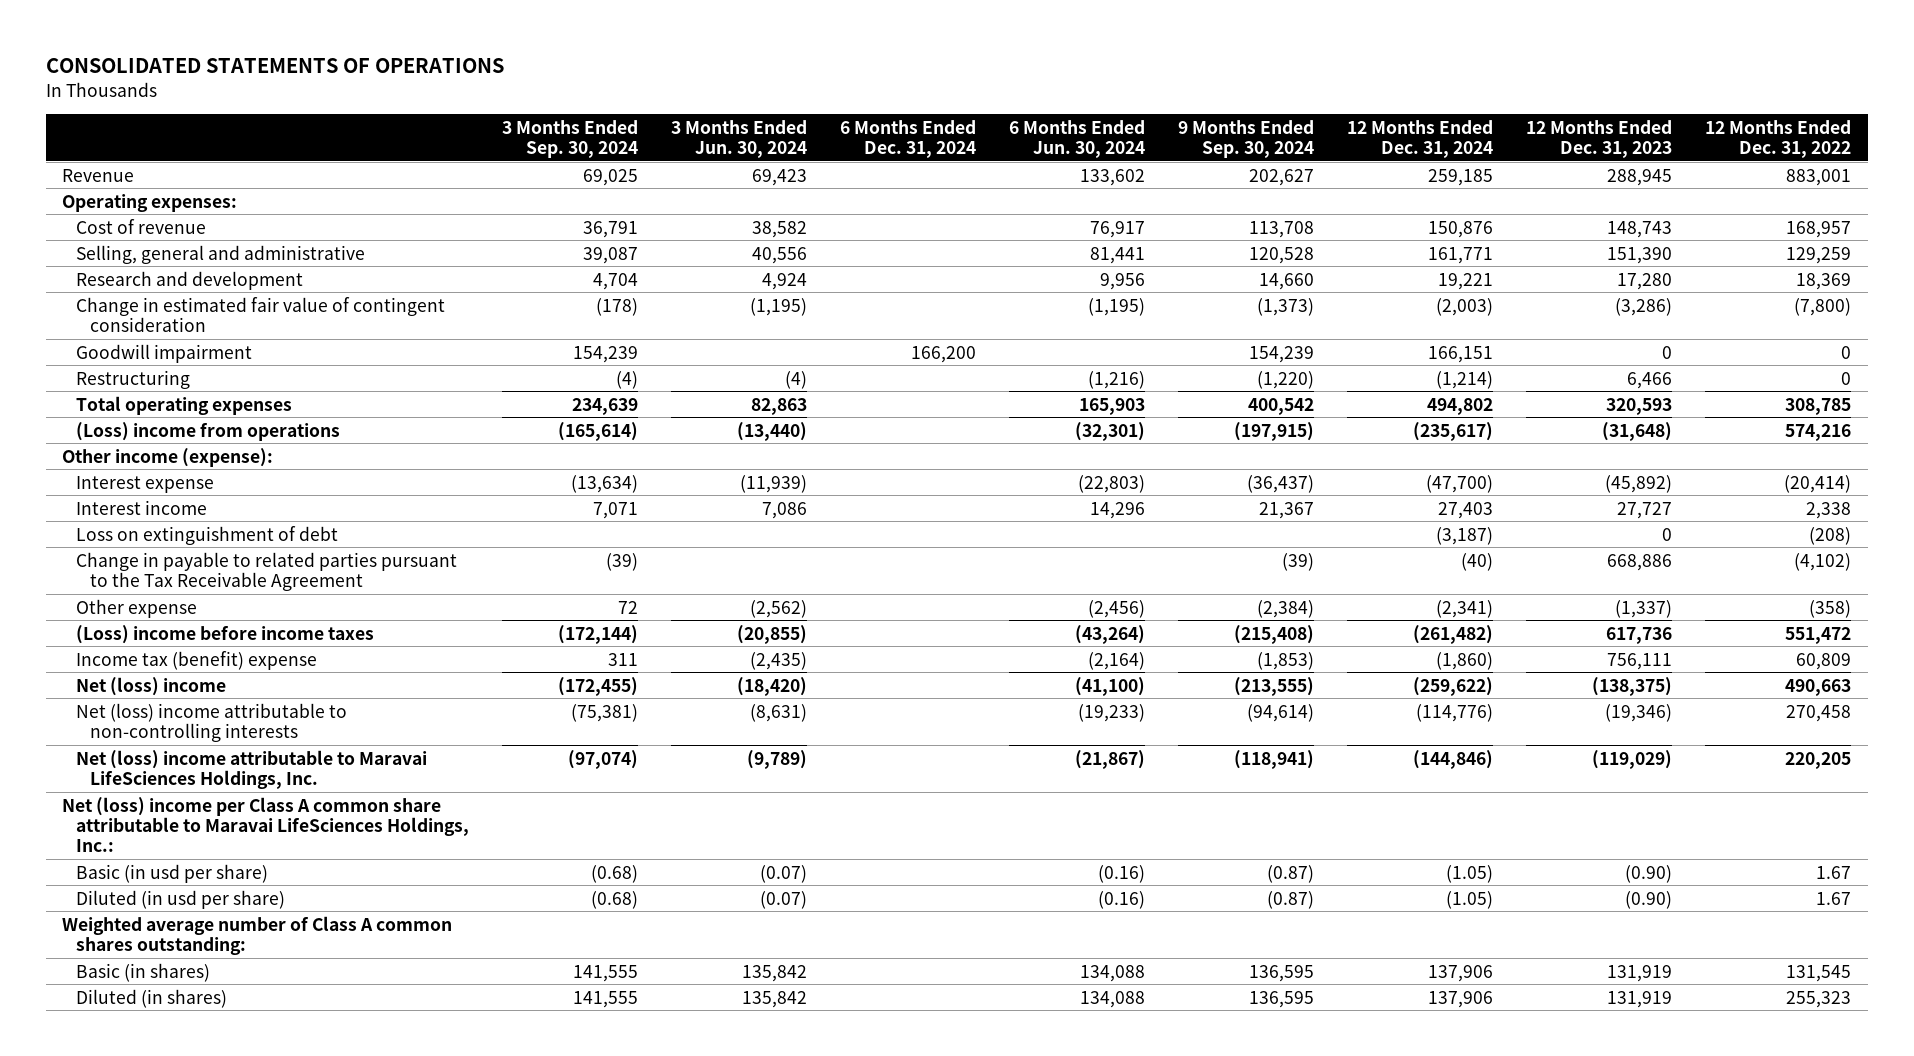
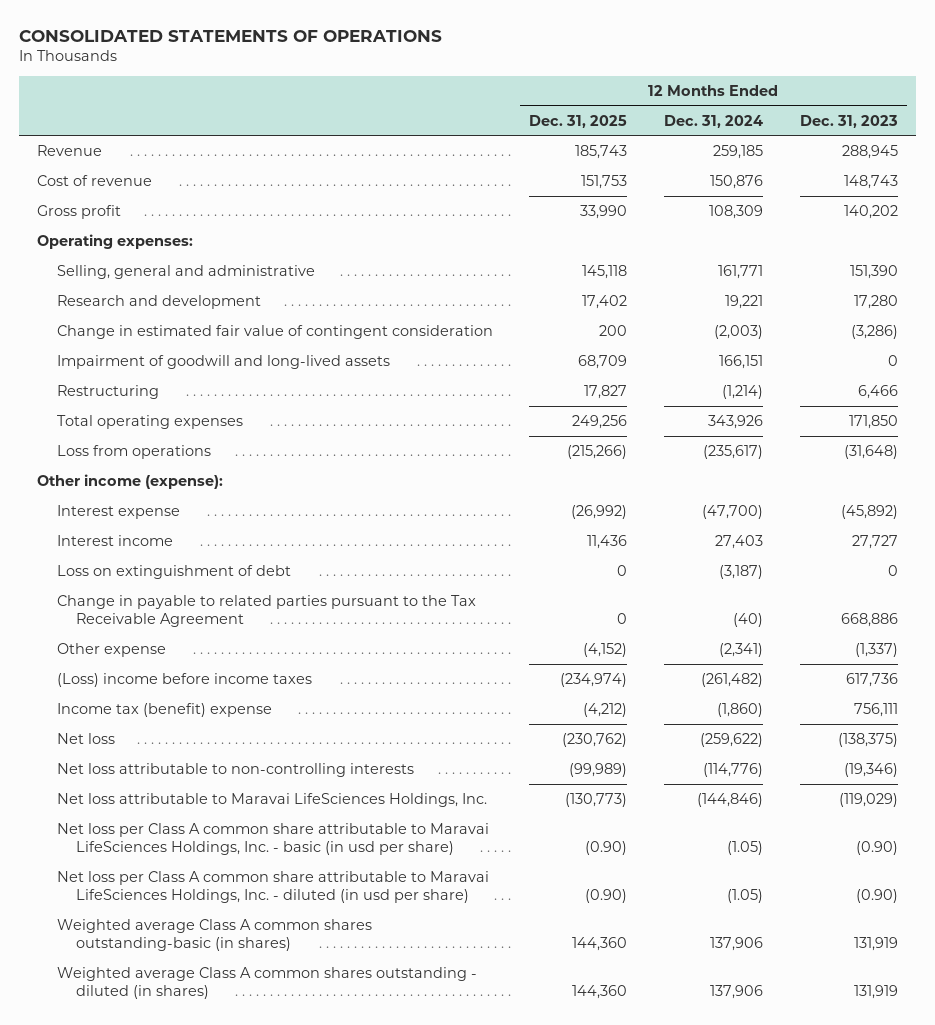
- | 3 Months Ended Sep. 30, 2024 | 3 Months Ended Jun. 30, 2024 | 6 Months Ended Dec. 31, 2024 | 6 Months Ended Jun. 30, 2024 | 9 Months Ended Sep. 30, 2024 | 12 Months Ended Dec. 31, 2024 | 12 Months Ended Dec. 31, 2023 | 12 Months Ended Dec. 31, 2022
+ | 12 Months Ended Dec. 31, 2025 | 12 Months Ended Dec. 31, 2024 | 12 Months Ended Dec. 31, 2023
+ Gross profit | 33,990 | 108,309 | 140,202
moved down: Operating expenses:
- Goodwill impairment | 154,239 | | 166,200 | | 154,239 | 166,151 | 0 | 0
+ Impairment of goodwill and long-lived assets | 68,709 | 166,151 | 0
- Total operating expenses | 234,639 | 82,863 | | 165,903 | 400,542 | 494,802 | 320,593 | 308,785
- (Loss) income from operations | (165,614) | (13,440) | | (32,301) | (197,915) | (235,617) | (31,648) | 574,216
+ Total operating expenses | 249,256 | 343,926 | 171,850
+ Loss from operations | (215,266) | (235,617) | (31,648)
- Net (loss) income | (172,455) | (18,420) | | (41,100) | (213,555) | (259,622) | (138,375) | 490,663
- Net (loss) income attributable to non-controlling interests | (75,381) | (8,631) | | (19,233) | (94,614) | (114,776) | (19,346) | 270,458
- Net (loss) income attributable to Maravai LifeSciences Holdings, Inc. | (97,074) | (9,789) | | (21,867) | (118,941) | (144,846) | (119,029) | 220,205
- Net (loss) income per Class A common share attributable to Maravai LifeSciences Holdings, Inc.:
- Basic (in usd per share) | (0.68) | (0.07) | | (0.16) | (0.87) | (1.05) | (0.90) | 1.67
- Diluted (in usd per share) | (0.68) | (0.07) | | (0.16) | (0.87) | (1.05) | (0.90) | 1.67
- Weighted average number of Class A common shares outstanding:
- Basic (in shares) | 141,555 | 135,842 | | 134,088 | 136,595 | 137,906 | 131,919 | 131,545
- Diluted (in shares) | 141,555 | 135,842 | | 134,088 | 136,595 | 137,906 | 131,919 | 255,323
+ Net loss | (230,762) | (259,622) | (138,375)
+ Net loss attributable to non-controlling interests | (99,989) | (114,776) | (19,346)
+ Net loss attributable to Maravai LifeSciences Holdings, Inc. | (130,773) | (144,846) | (119,029)
+ Net loss per Class A common share attributable to Maravai LifeSciences Holdings, Inc. - basic (in usd per share) | (0.90) | (1.05) | (0.90)
+ Net loss per Class A common share attributable to Maravai LifeSciences Holdings, Inc. - diluted (in usd per share) | (0.90) | (1.05) | (0.90)
+ Weighted average Class A common shares outstanding-basic (in shares) | 144,360 | 137,906 | 131,919
+ Weighted average Class A common shares outstanding - diluted (in shares) | 144,360 | 137,906 | 131,919

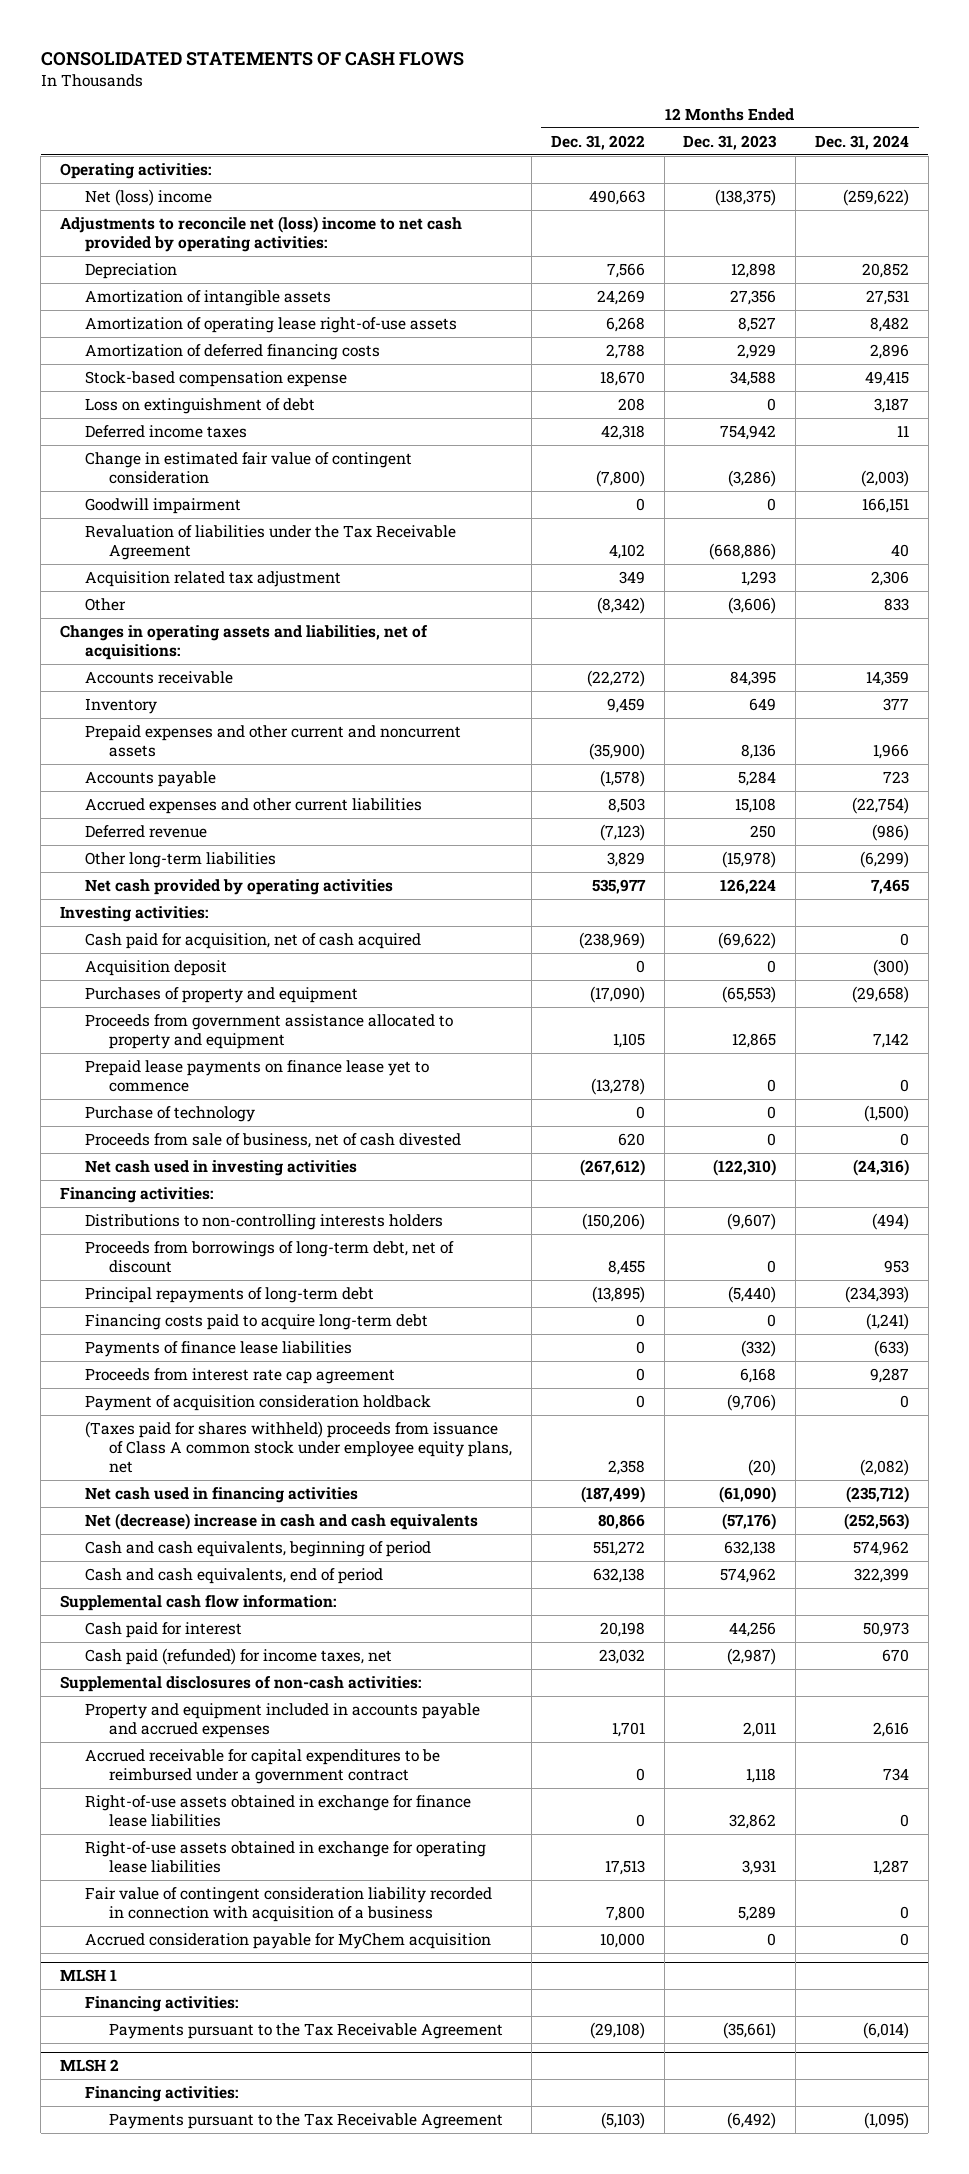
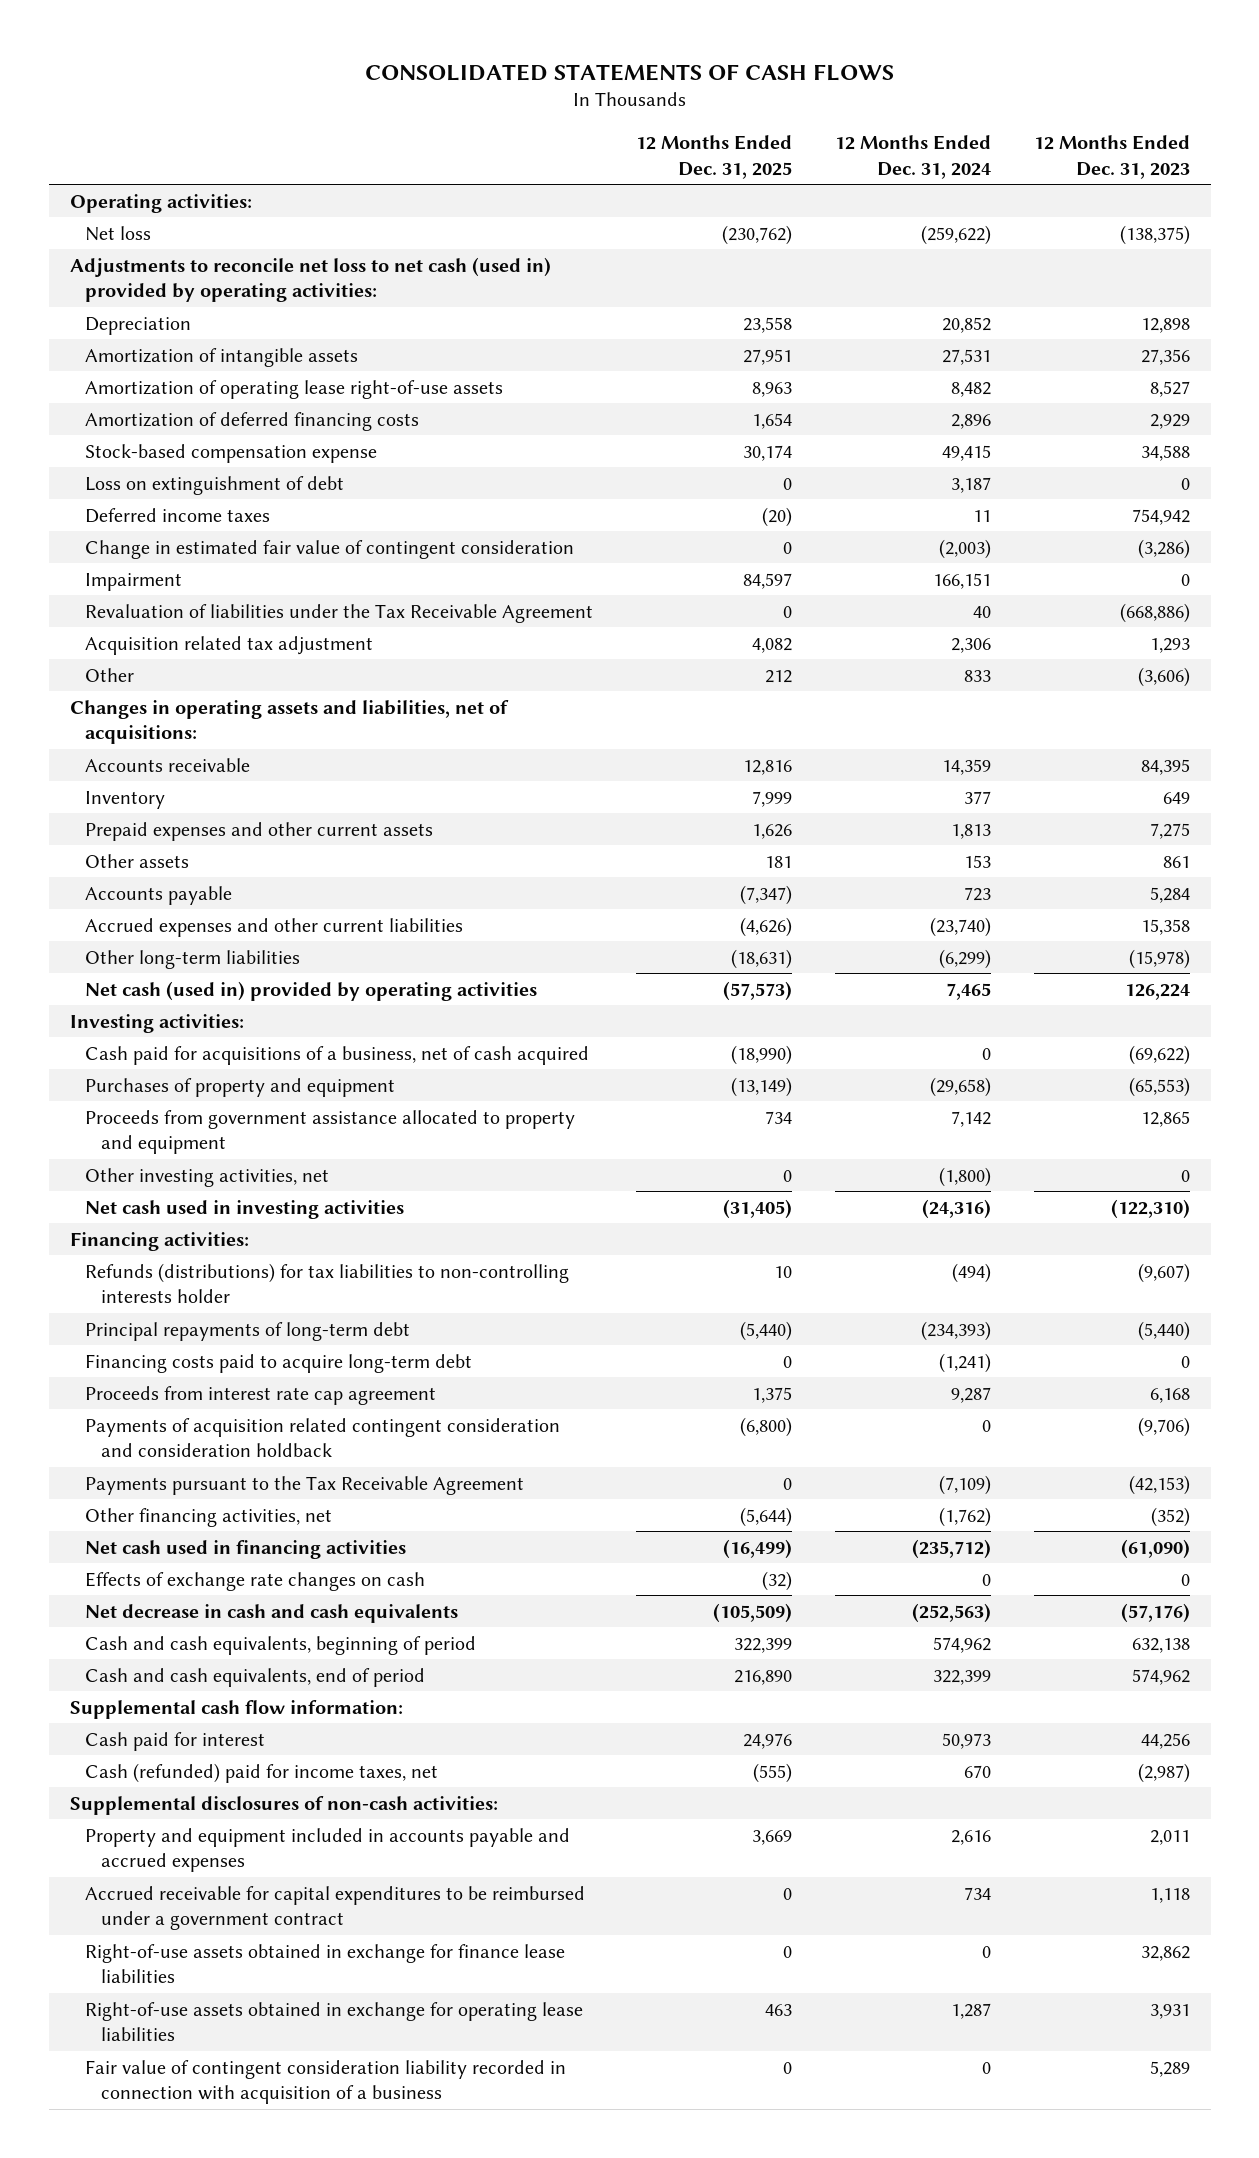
- | 12 Months Ended Dec. 31, 2022 | 12 Months Ended Dec. 31, 2023 | 12 Months Ended Dec. 31, 2024
+ | 12 Months Ended Dec. 31, 2025 | 12 Months Ended Dec. 31, 2024 | 12 Months Ended Dec. 31, 2023
- Net (loss) income | 490,663 | (138,375) | (259,622)
- Adjustments to reconcile net (loss) income to net cash provided by operating activities:
+ Net loss | (230,762) | (259,622) | (138,375)
+ Adjustments to reconcile net loss to net cash (used in) provided by operating activities:
- Goodwill impairment | 0 | 0 | 166,151
+ Impairment | 84,597 | 166,151 | 0
- Prepaid expenses and other current and noncurrent assets | (35,900) | 8,136 | 1,966
+ Prepaid expenses and other current assets | 1,626 | 1,813 | 7,275
+ Other assets | 181 | 153 | 861
- Accrued expenses and other current liabilities | 8,503 | 15,108 | (22,754)
- Deferred revenue | (7,123) | 250 | (986)
+ Accrued expenses and other current liabilities | (4,626) | (23,740) | 15,358
- Net cash provided by operating activities | 535,977 | 126,224 | 7,465
+ Net cash (used in) provided by operating activities | (57,573) | 7,465 | 126,224
- Cash paid for acquisition, net of cash acquired | (238,969) | (69,622) | 0
- Acquisition deposit | 0 | 0 | (300)
+ Cash paid for acquisitions of a business, net of cash acquired | (18,990) | 0 | (69,622)
- Prepaid lease payments on finance lease yet to commence | (13,278) | 0 | 0
- Purchase of technology | 0 | 0 | (1,500)
- Proceeds from sale of business, net of cash divested | 620 | 0 | 0
+ Other investing activities, net | 0 | (1,800) | 0
- Distributions to non-controlling interests holders | (150,206) | (9,607) | (494)
- Proceeds from borrowings of long-term debt, net of discount | 8,455 | 0 | 953
+ Refunds (distributions) for tax liabilities to non-controlling interests holder | 10 | (494) | (9,607)
- Payments of finance lease liabilities | 0 | (332) | (633)
- Payment of acquisition consideration holdback | 0 | (9,706) | 0
- (Taxes paid for shares withheld) proceeds from issuance of Class A common stock under employee equity plans, net | 2,358 | (20) | (2,082)
+ Payments of acquisition related contingent consideration and consideration holdback | (6,800) | 0 | (9,706)
+ Payments pursuant to the Tax Receivable Agreement | 0 | (7,109) | (42,153)
+ Other financing activities, net | (5,644) | (1,762) | (352)
- Net (decrease) increase in cash and cash equivalents | 80,866 | (57,176) | (252,563)
+ Effects of exchange rate changes on cash | (32) | 0 | 0
+ Net decrease in cash and cash equivalents | (105,509) | (252,563) | (57,176)
- Cash paid (refunded) for income taxes, net | 23,032 | (2,987) | 670
+ Cash (refunded) paid for income taxes, net | (555) | 670 | (2,987)
- Accrued consideration payable for MyChem acquisition | 10,000 | 0 | 0
- MLSH 1
- Financing activities:
- Payments pursuant to the Tax Receivable Agreement | (29,108) | (35,661) | (6,014)
- MLSH 2
- Financing activities:
- Payments pursuant to the Tax Receivable Agreement | (5,103) | (6,492) | (1,095)

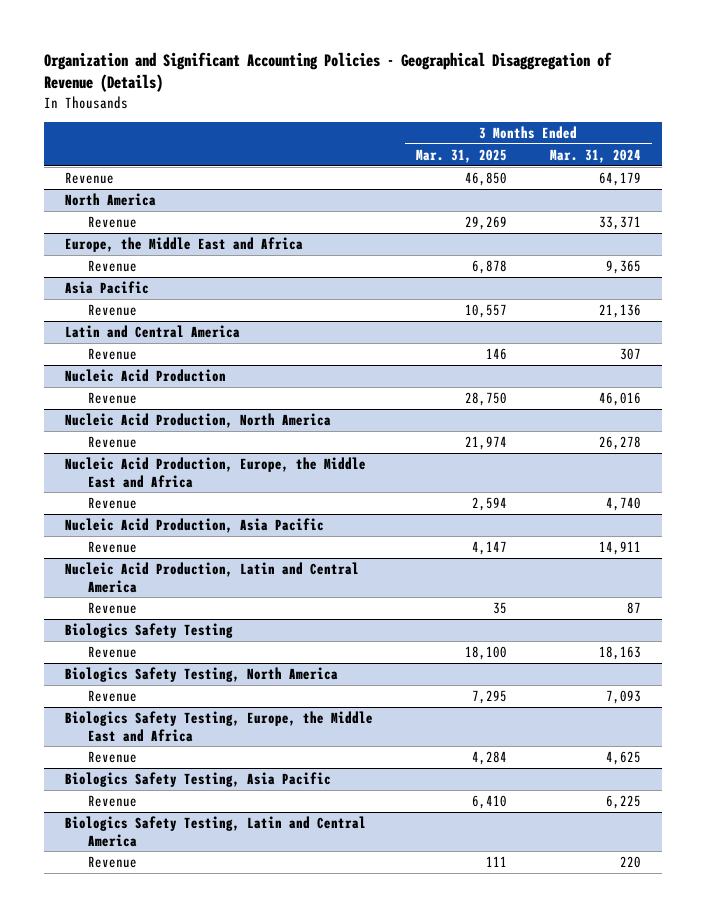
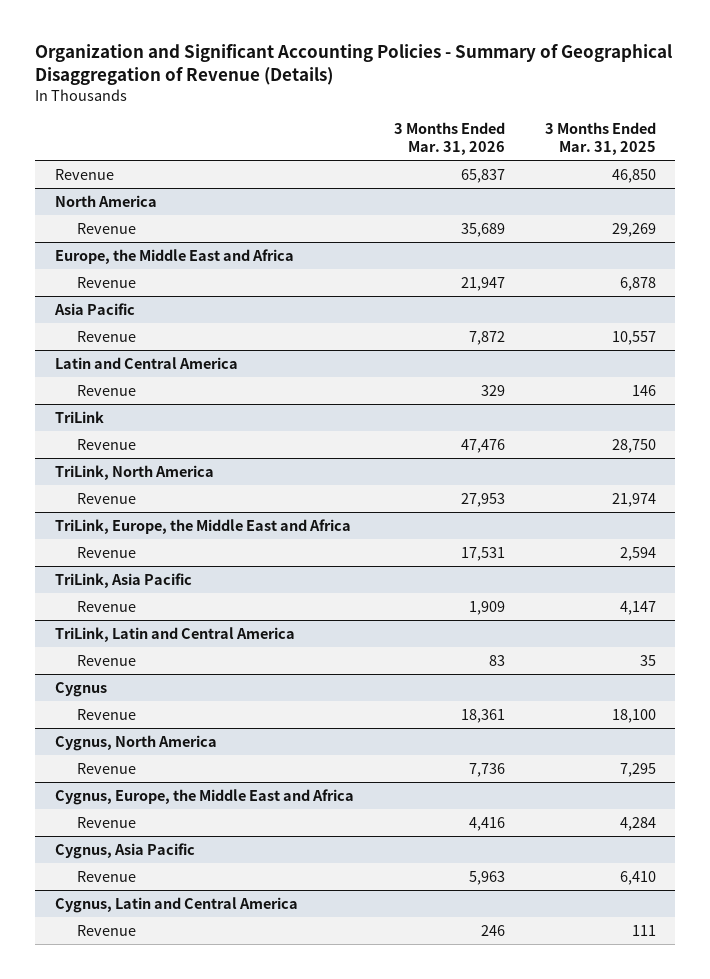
- Organization and Significant Accounting Policies - Geographical Disaggregation of Revenue (Details)
+ Organization and Significant Accounting Policies - Summary of Geographical Disaggregation of Revenue (Details)
- | 3 Months Ended Mar. 31, 2025 | 3 Months Ended Mar. 31, 2024
+ | 3 Months Ended Mar. 31, 2026 | 3 Months Ended Mar. 31, 2025
- Nucleic Acid Production
+ TriLink
- Nucleic Acid Production, North America
+ TriLink, North America
- Nucleic Acid Production, Europe, the Middle East and Africa
+ TriLink, Europe, the Middle East and Africa
- Nucleic Acid Production, Asia Pacific
+ TriLink, Asia Pacific
- Nucleic Acid Production, Latin and Central America
+ TriLink, Latin and Central America
- Biologics Safety Testing
+ Cygnus
- Biologics Safety Testing, North America
+ Cygnus, North America
- Biologics Safety Testing, Europe, the Middle East and Africa
+ Cygnus, Europe, the Middle East and Africa
- Biologics Safety Testing, Asia Pacific
+ Cygnus, Asia Pacific
- Biologics Safety Testing, Latin and Central America
+ Cygnus, Latin and Central America

